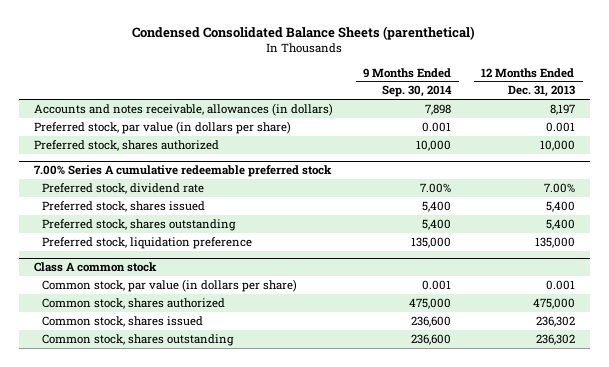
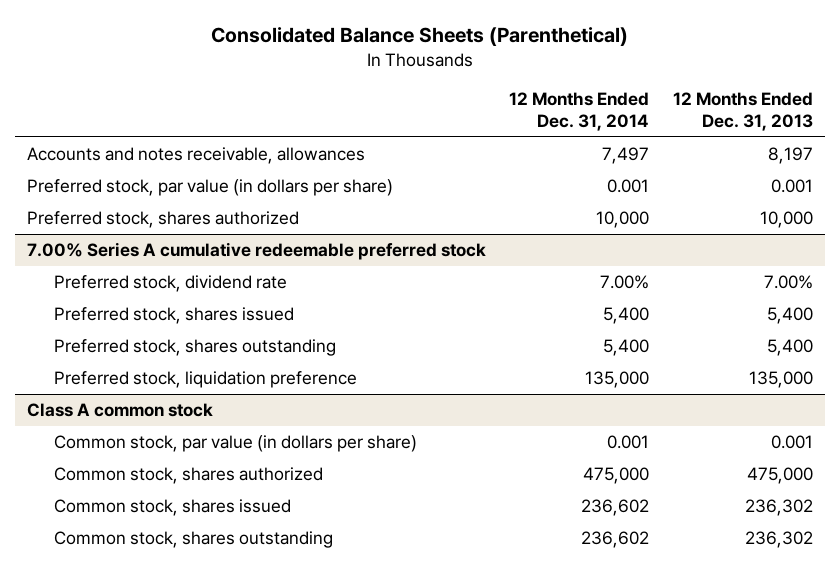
- Condensed Consolidated Balance Sheets (parenthetical)
+ Consolidated Balance Sheets (Parenthetical)
- | 9 Months Ended Sep. 30, 2014 | 12 Months Ended Dec. 31, 2013
+ | 12 Months Ended Dec. 31, 2014 | 12 Months Ended Dec. 31, 2013
- Accounts and notes receivable, allowances (in dollars) | 7,898 | 8,197
+ Accounts and notes receivable, allowances | 7,497 | 8,197

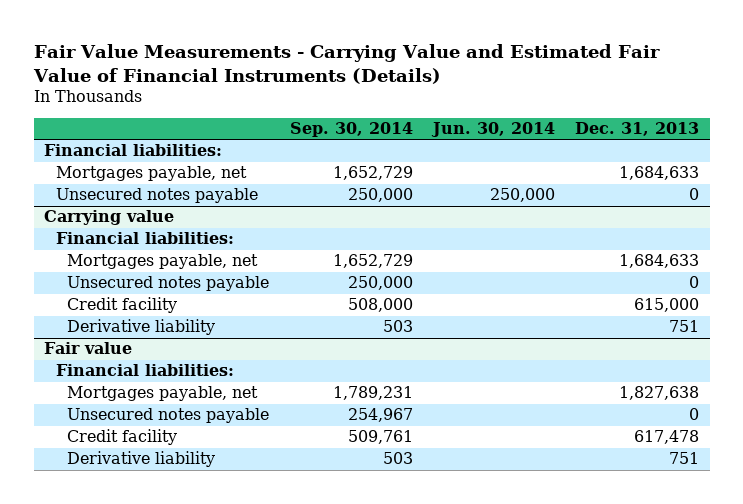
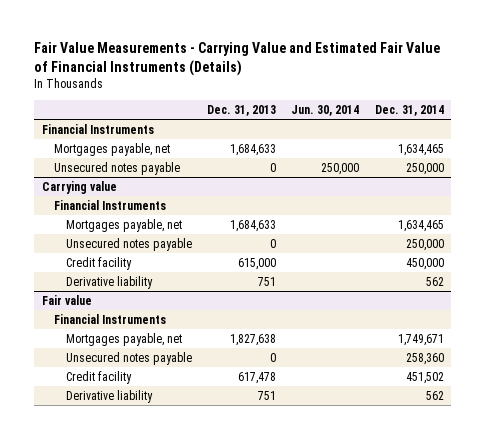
- | Sep. 30, 2014 | Jun. 30, 2014 | Dec. 31, 2013
+ | Dec. 31, 2013 | Jun. 30, 2014 | Dec. 31, 2014
- Financial liabilities:
+ Financial Instruments
@ Carrying value
- Financial liabilities:
+ Financial Instruments
@ Fair value
- Financial liabilities:
+ Financial Instruments

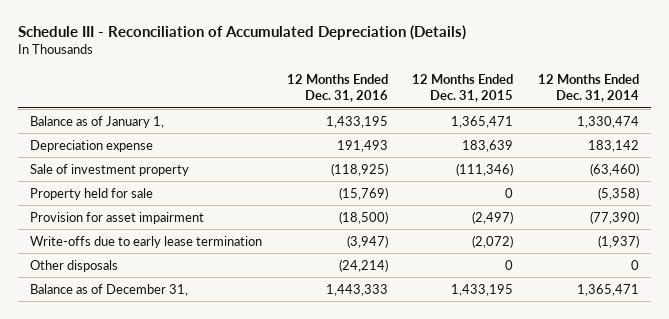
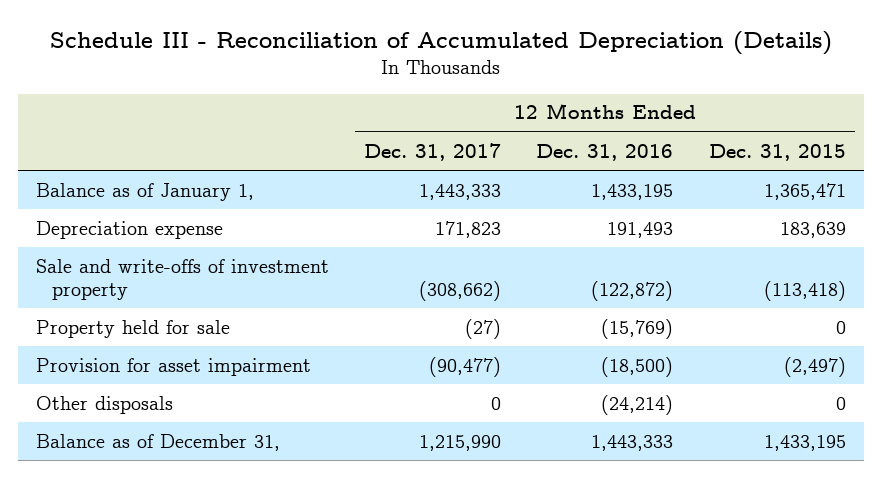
- | 12 Months Ended Dec. 31, 2016 | 12 Months Ended Dec. 31, 2015 | 12 Months Ended Dec. 31, 2014
+ | 12 Months Ended Dec. 31, 2017 | 12 Months Ended Dec. 31, 2016 | 12 Months Ended Dec. 31, 2015
- Sale of investment property | (118,925) | (111,346) | (63,460)
+ Sale and write-offs of investment property | (308,662) | (122,872) | (113,418)
- Write-offs due to early lease termination | (3,947) | (2,072) | (1,937)

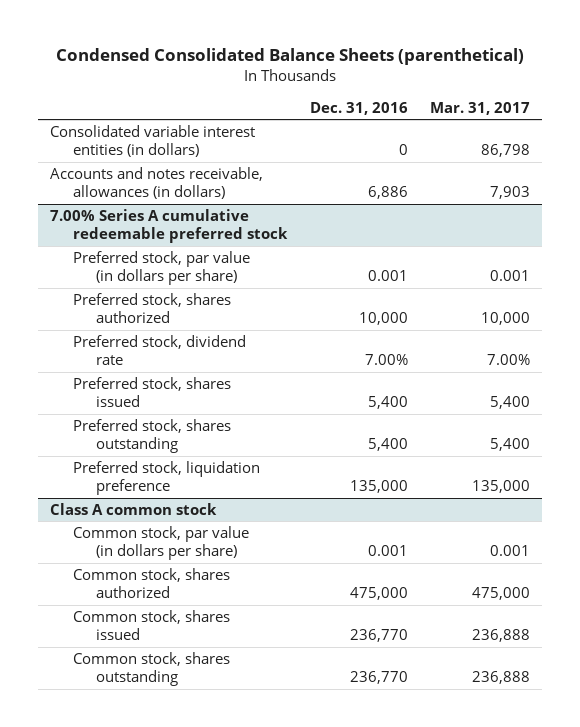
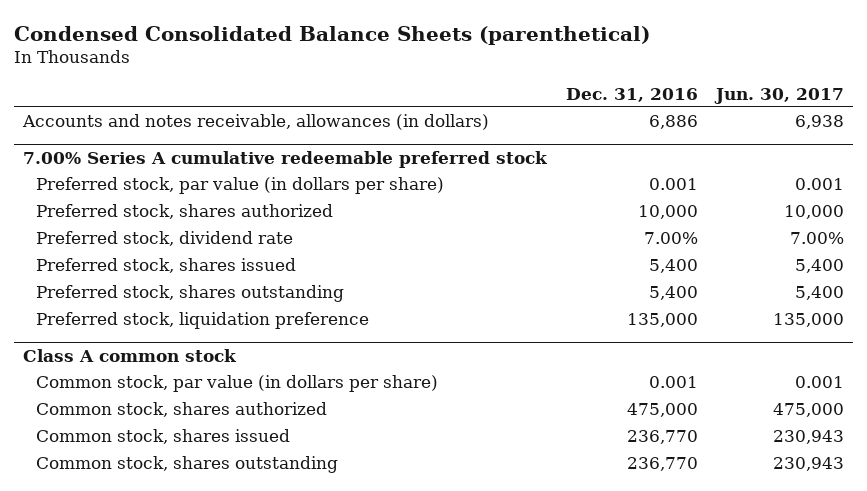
- | Dec. 31, 2016 | Mar. 31, 2017
+ | Dec. 31, 2016 | Jun. 30, 2017
- Consolidated variable interest entities (in dollars) | 0 | 86,798

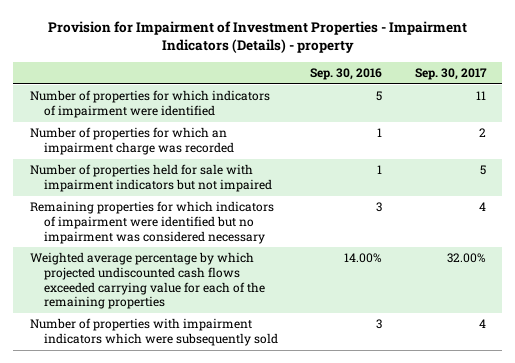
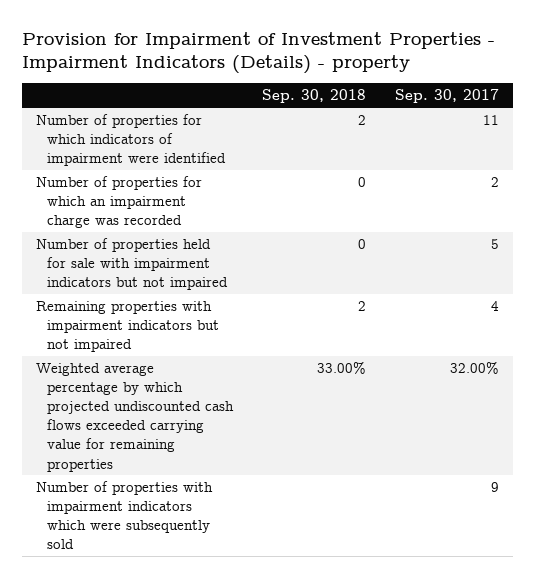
- | Sep. 30, 2016 | Sep. 30, 2017
+ | Sep. 30, 2018 | Sep. 30, 2017
- Remaining properties for which indicators of impairment were identified but no impairment was considered necessary | 3 | 4
- Weighted average percentage by which projected undiscounted cash flows exceeded carrying value for each of the remaining properties | 14.00% | 32.00%
- Number of properties with impairment indicators which were subsequently sold | 3 | 4
+ Remaining properties with impairment indicators but not impaired | 2 | 4
+ Weighted average percentage by which projected undiscounted cash flows exceeded carrying value for remaining properties | 33.00% | 32.00%
+ Number of properties with impairment indicators which were subsequently sold | | 9

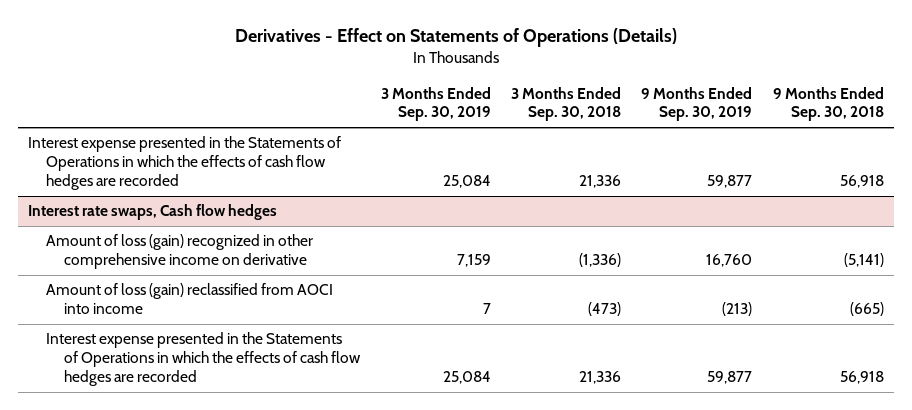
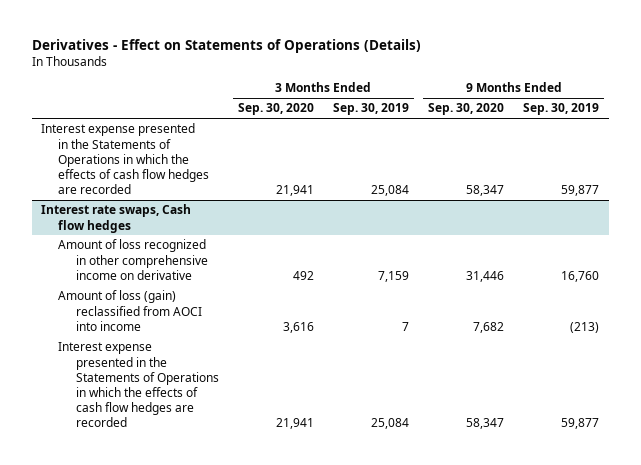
- | 3 Months Ended Sep. 30, 2019 | 3 Months Ended Sep. 30, 2018 | 9 Months Ended Sep. 30, 2019 | 9 Months Ended Sep. 30, 2018
+ | 3 Months Ended Sep. 30, 2020 | 3 Months Ended Sep. 30, 2019 | 9 Months Ended Sep. 30, 2020 | 9 Months Ended Sep. 30, 2019
@ Interest rate swaps, Cash flow hedges
- Amount of loss (gain) recognized in other comprehensive income on derivative | 7,159 | (1,336) | 16,760 | (5,141)
+ Amount of loss recognized in other comprehensive income on derivative | 492 | 7,159 | 31,446 | 16,760

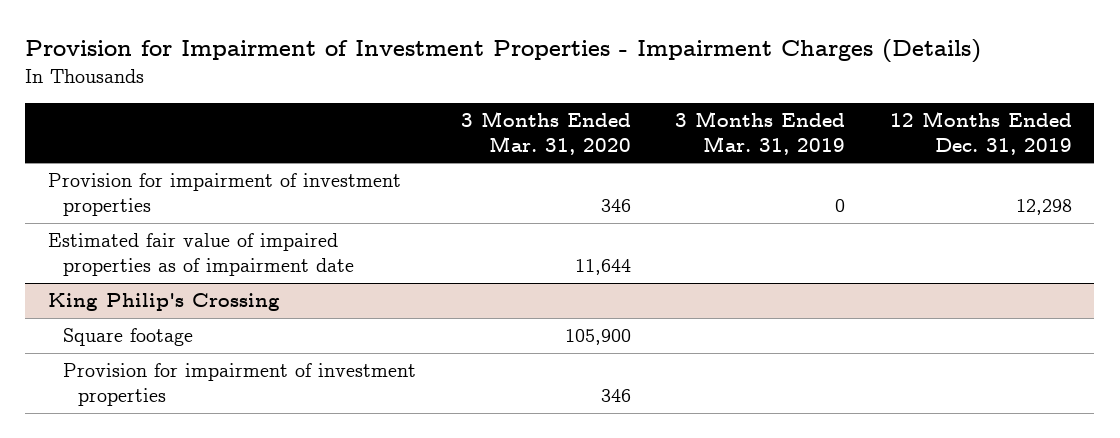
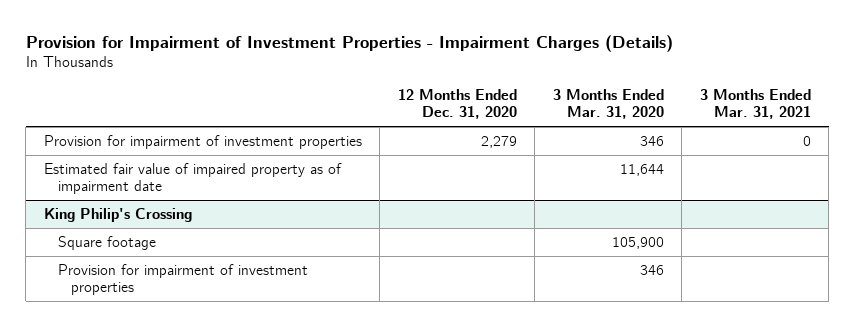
- | 3 Months Ended Mar. 31, 2020 | 3 Months Ended Mar. 31, 2019 | 12 Months Ended Dec. 31, 2019
+ | 12 Months Ended Dec. 31, 2020 | 3 Months Ended Mar. 31, 2020 | 3 Months Ended Mar. 31, 2021
- Estimated fair value of impaired properties as of impairment date | 11,644 | |
+ Estimated fair value of impaired property as of impairment date | | 11,644 |

